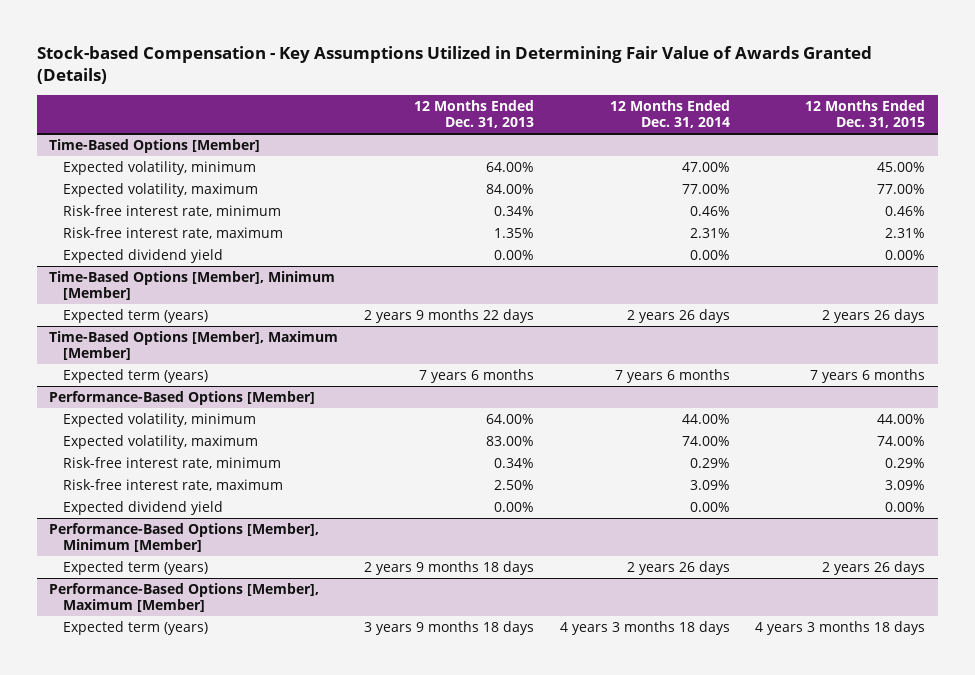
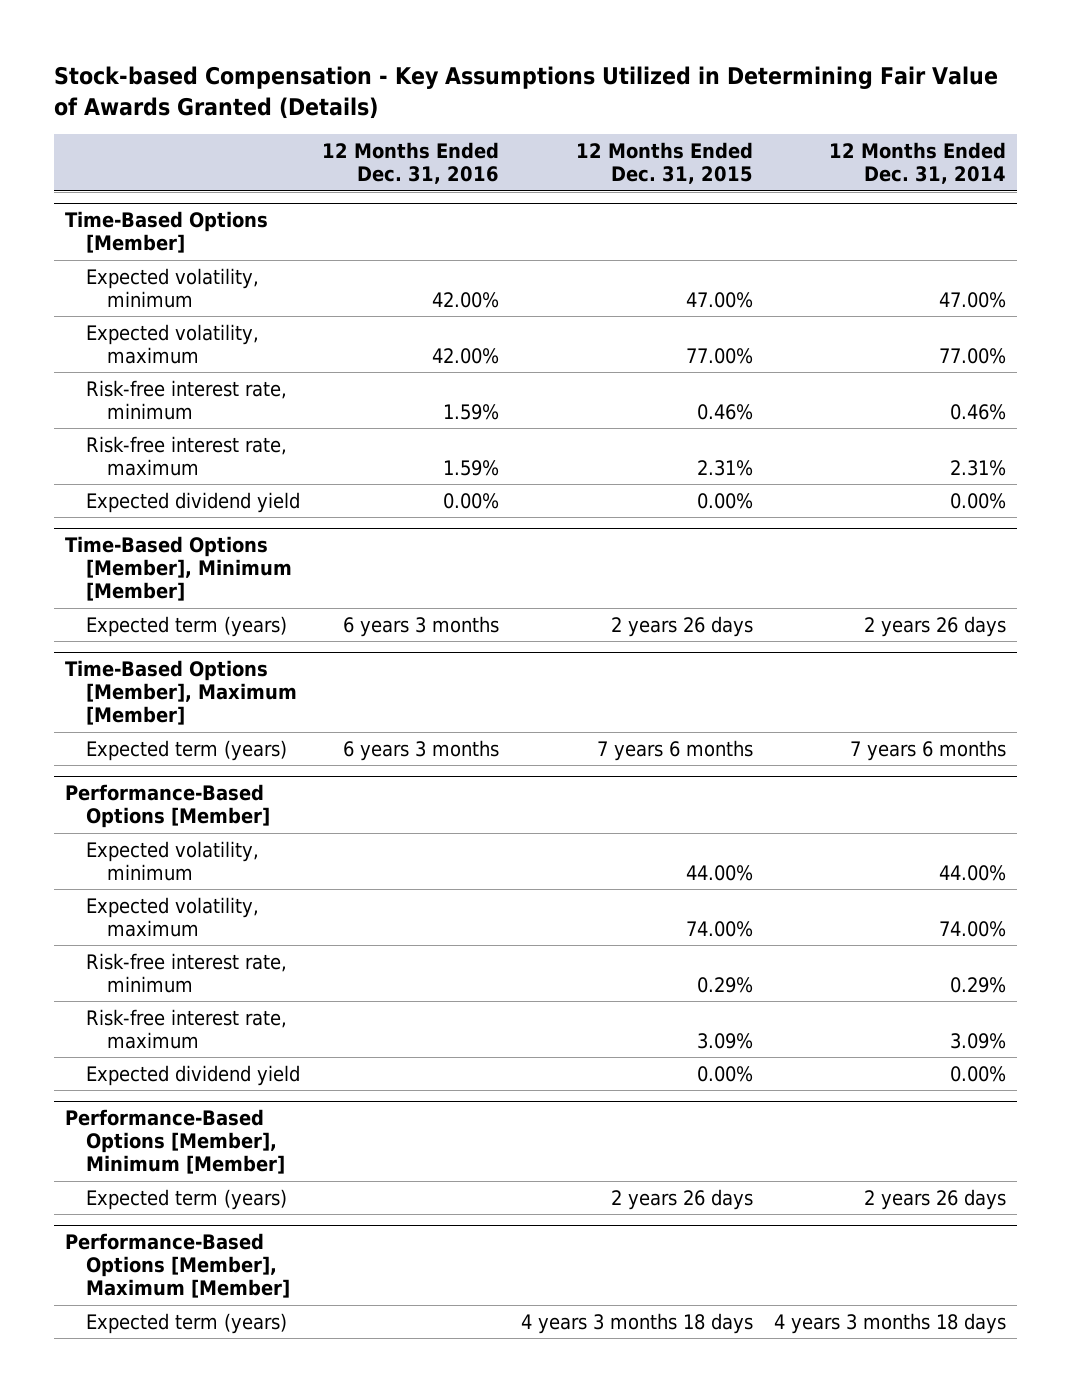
- | 12 Months Ended Dec. 31, 2013 | 12 Months Ended Dec. 31, 2014 | 12 Months Ended Dec. 31, 2015
+ | 12 Months Ended Dec. 31, 2016 | 12 Months Ended Dec. 31, 2015 | 12 Months Ended Dec. 31, 2014
@ Time-Based Options [Member]
- Expected volatility, minimum | 64.00% | 47.00% | 45.00%
+ Expected volatility, minimum | 42.00% | 47.00% | 47.00%

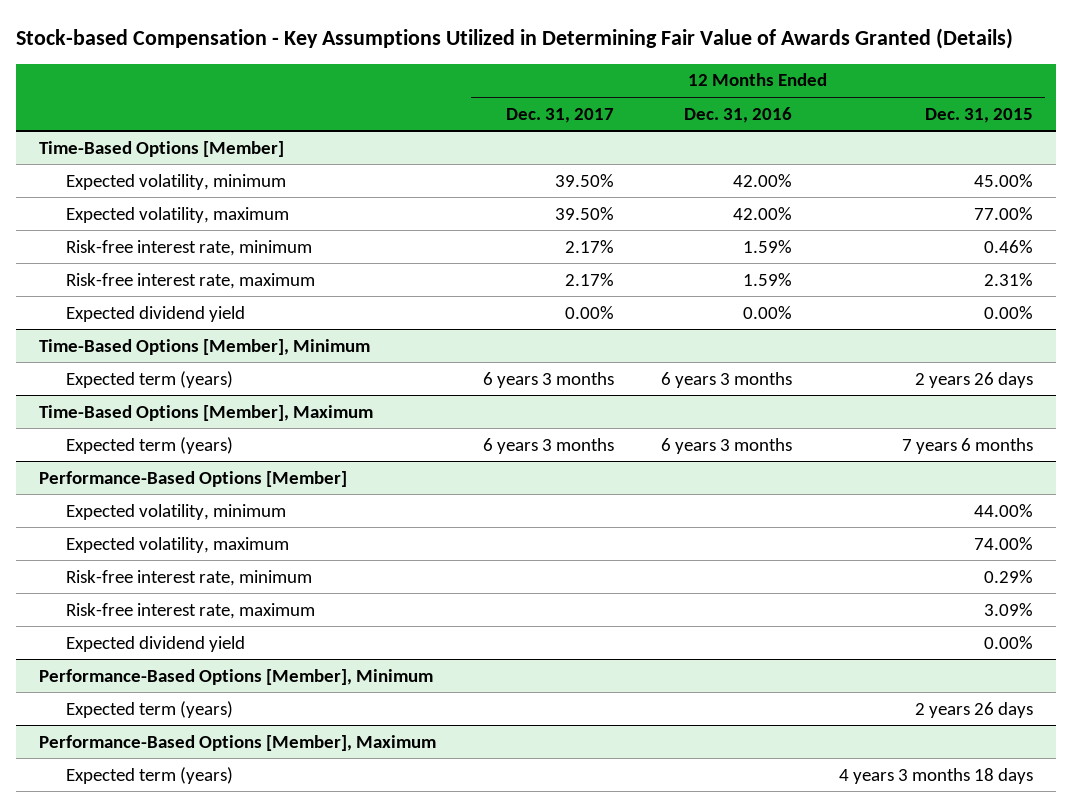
- | 12 Months Ended Dec. 31, 2016 | 12 Months Ended Dec. 31, 2015 | 12 Months Ended Dec. 31, 2014
+ | 12 Months Ended Dec. 31, 2017 | 12 Months Ended Dec. 31, 2016 | 12 Months Ended Dec. 31, 2015
@ Time-Based Options [Member]
- Expected volatility, minimum | 42.00% | 47.00% | 47.00%
+ Expected volatility, minimum | 39.50% | 42.00% | 45.00%
- Time-Based Options [Member], Minimum [Member]
+ Time-Based Options [Member], Minimum
- Time-Based Options [Member], Maximum [Member]
+ Time-Based Options [Member], Maximum
- Performance-Based Options [Member], Minimum [Member]
+ Performance-Based Options [Member], Minimum
- Performance-Based Options [Member], Maximum [Member]
+ Performance-Based Options [Member], Maximum

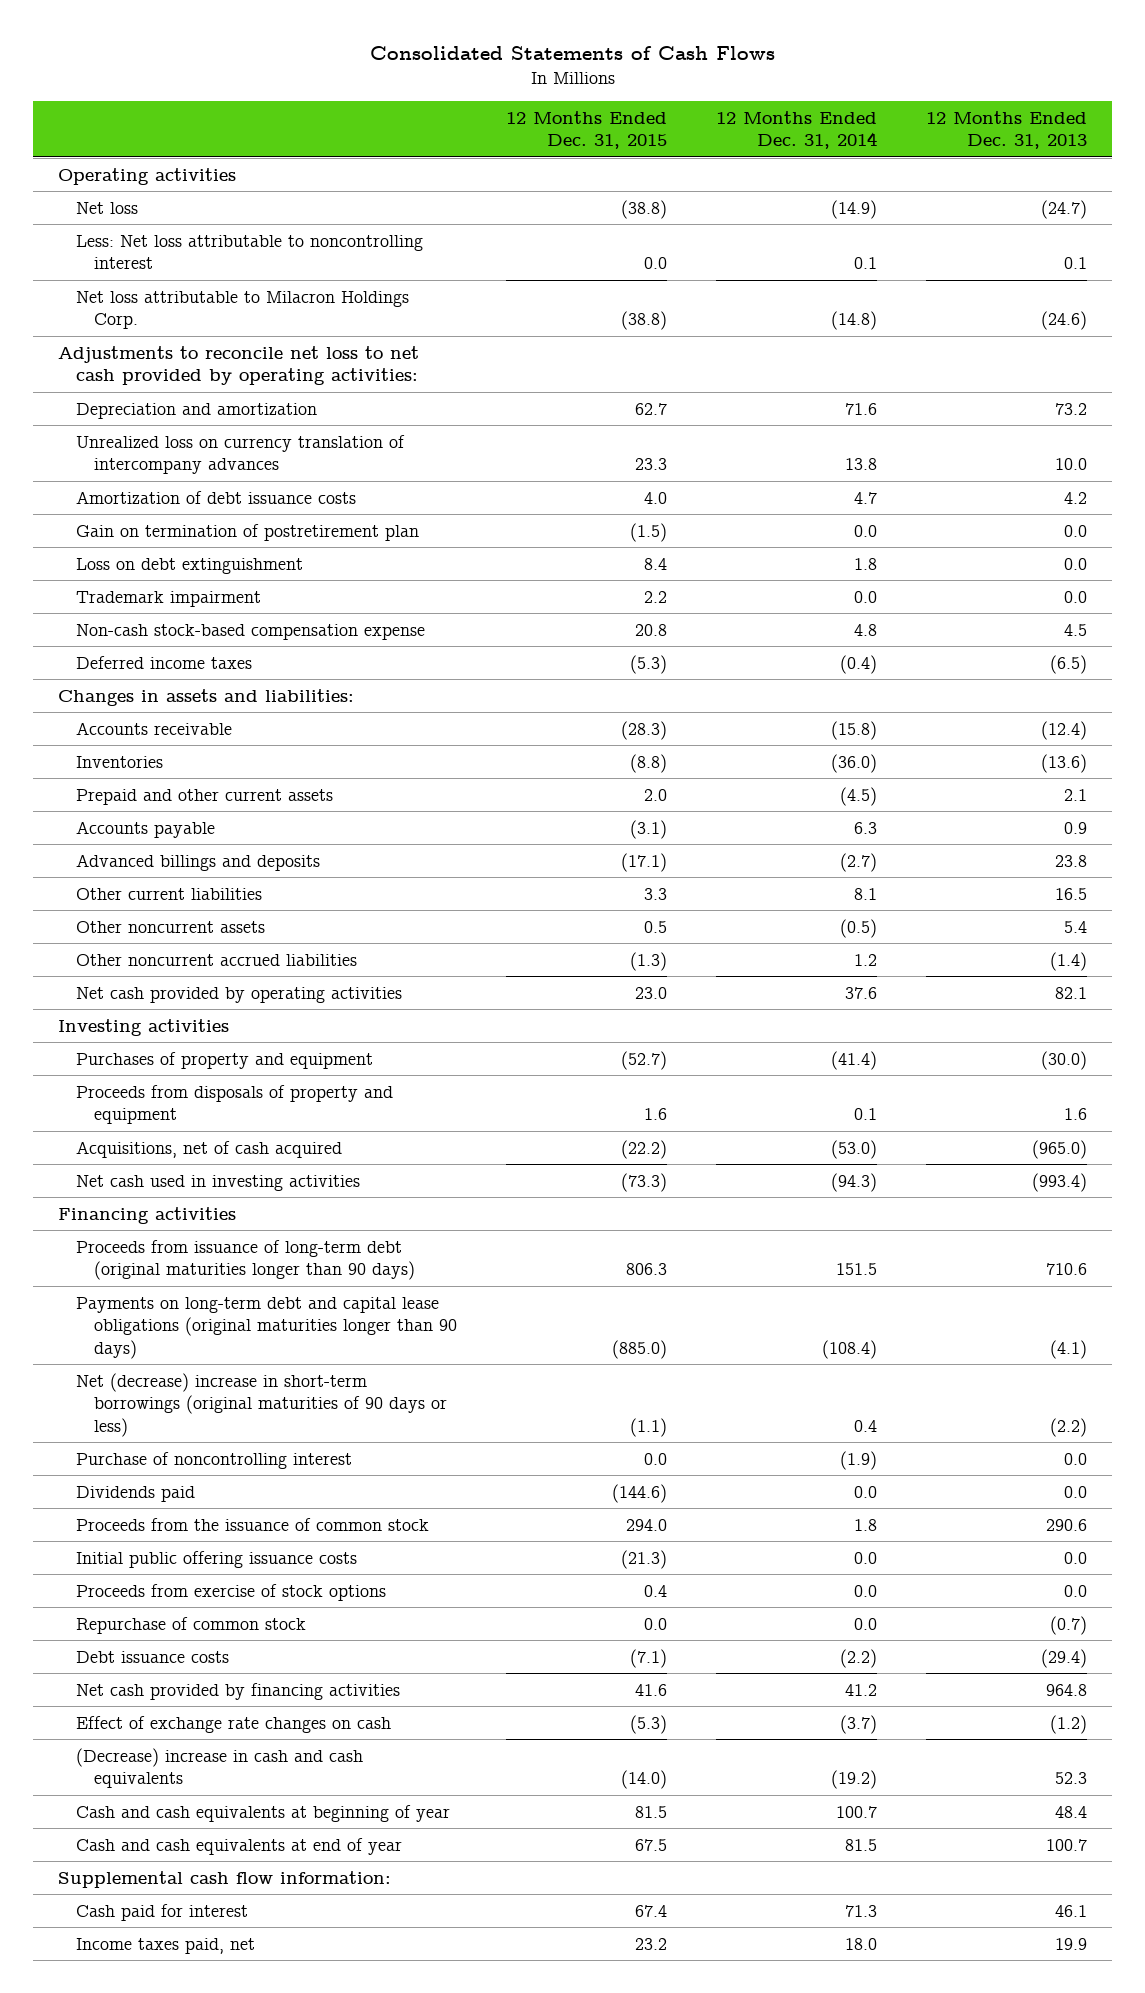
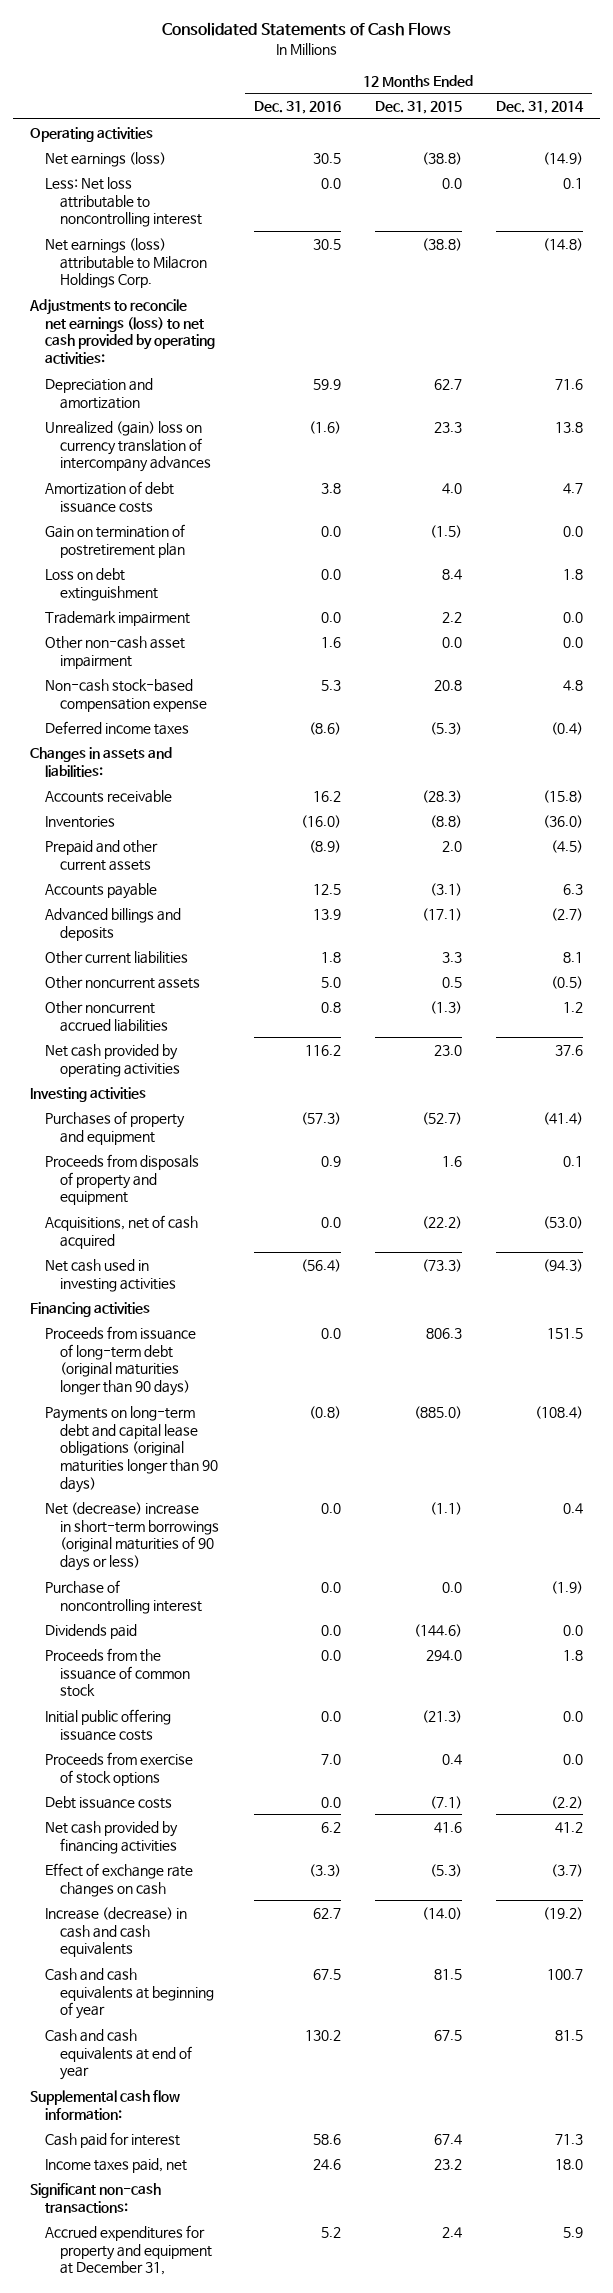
- | 12 Months Ended Dec. 31, 2015 | 12 Months Ended Dec. 31, 2014 | 12 Months Ended Dec. 31, 2013
+ | 12 Months Ended Dec. 31, 2016 | 12 Months Ended Dec. 31, 2015 | 12 Months Ended Dec. 31, 2014
- Net loss | (38.8) | (14.9) | (24.7)
+ Net earnings (loss) | 30.5 | (38.8) | (14.9)
- Net loss attributable to Milacron Holdings Corp. | (38.8) | (14.8) | (24.6)
- Adjustments to reconcile net loss to net cash provided by operating activities:
+ Net earnings (loss) attributable to Milacron Holdings Corp. | 30.5 | (38.8) | (14.8)
+ Adjustments to reconcile net earnings (loss) to net cash provided by operating activities:
- Unrealized loss on currency translation of intercompany advances | 23.3 | 13.8 | 10.0
+ Unrealized (gain) loss on currency translation of intercompany advances | (1.6) | 23.3 | 13.8
+ Other non-cash asset impairment | 1.6 | 0.0 | 0.0
- Repurchase of common stock | 0.0 | 0.0 | (0.7)
- (Decrease) increase in cash and cash equivalents | (14.0) | (19.2) | 52.3
+ Increase (decrease) in cash and cash equivalents | 62.7 | (14.0) | (19.2)
+ Significant non-cash transactions:
+ Accrued expenditures for property and equipment at December 31, | 5.2 | 2.4 | 5.9

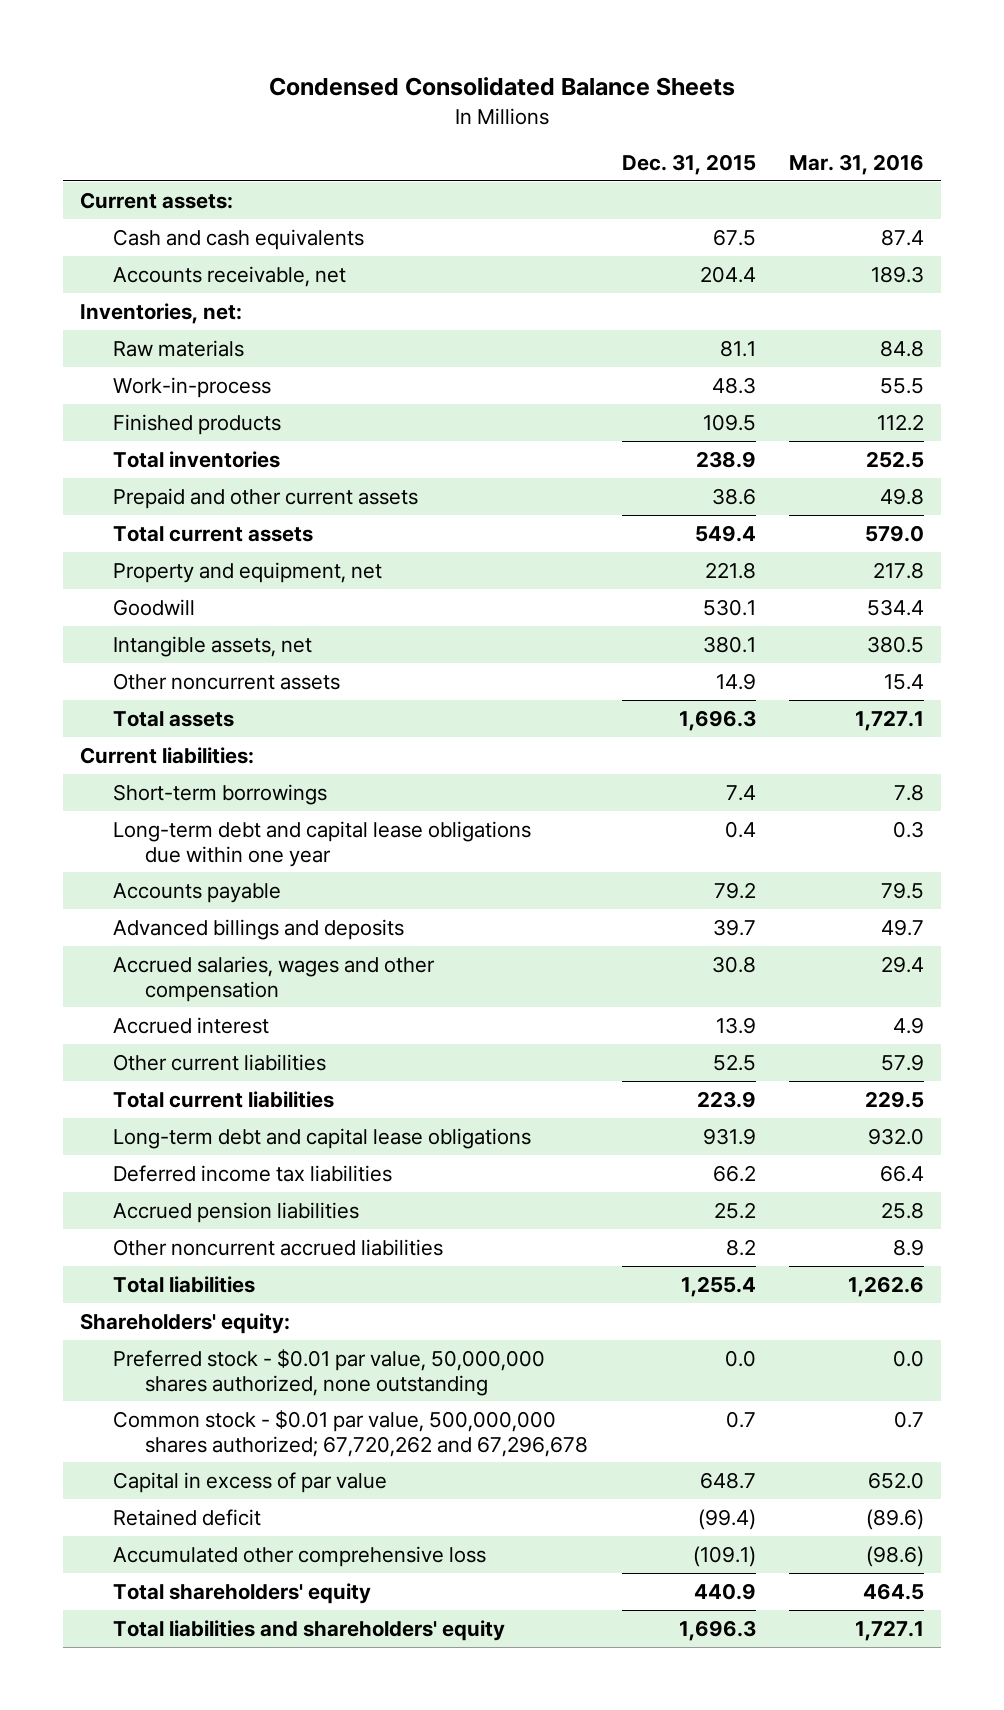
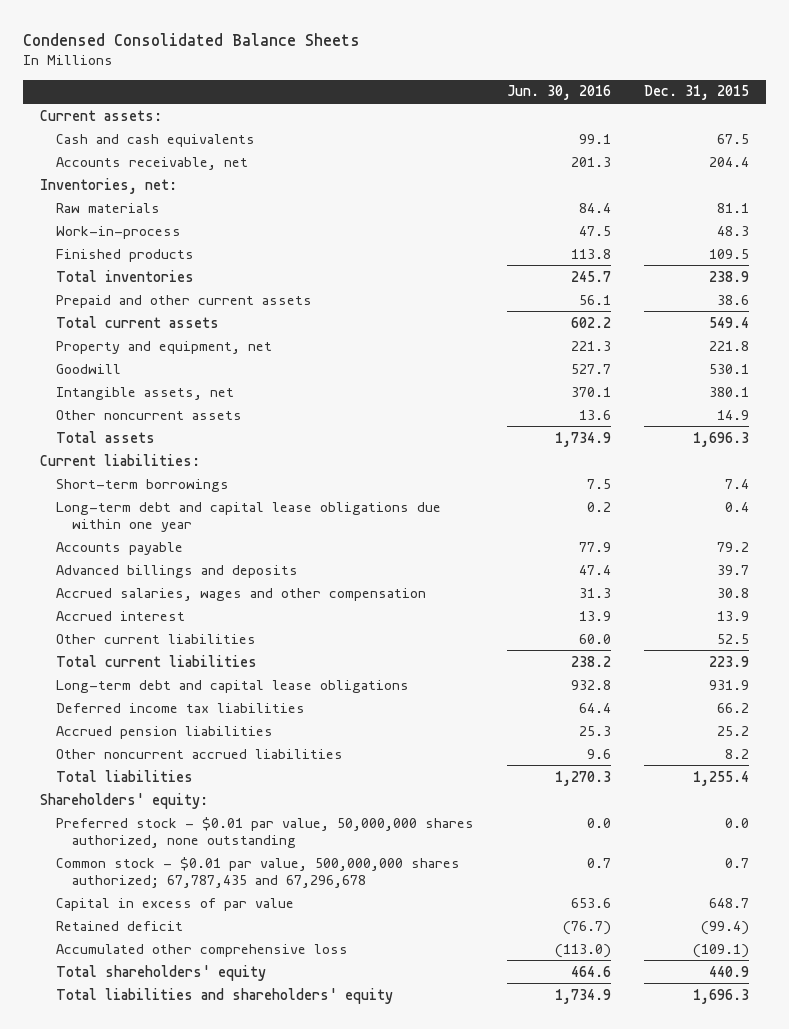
- | Dec. 31, 2015 | Mar. 31, 2016
+ | Jun. 30, 2016 | Dec. 31, 2015
- Common stock - $0.01 par value, 500,000,000 shares authorized; 67,720,262 and 67,296,678 | 0.7 | 0.7
+ Common stock - $0.01 par value, 500,000,000 shares authorized; 67,787,435 and 67,296,678 | 0.7 | 0.7

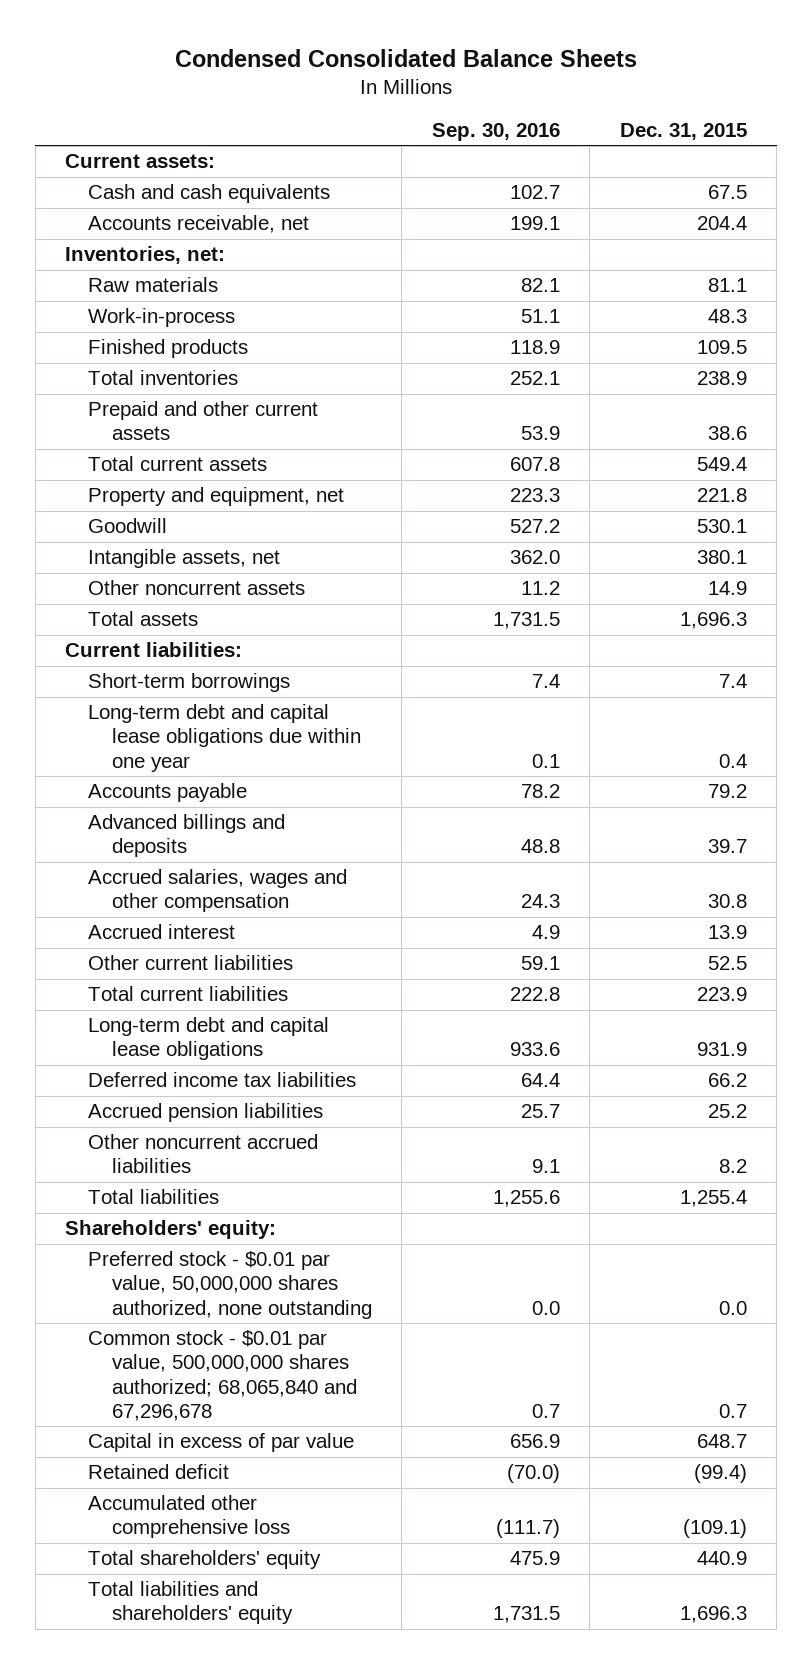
- | Jun. 30, 2016 | Dec. 31, 2015
+ | Sep. 30, 2016 | Dec. 31, 2015
- Common stock - $0.01 par value, 500,000,000 shares authorized; 67,787,435 and 67,296,678 | 0.7 | 0.7
+ Common stock - $0.01 par value, 500,000,000 shares authorized; 68,065,840 and 67,296,678 | 0.7 | 0.7

